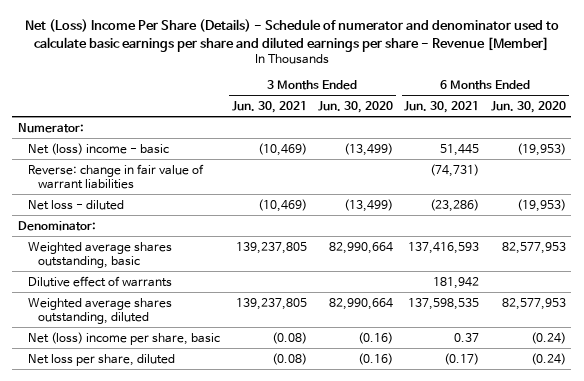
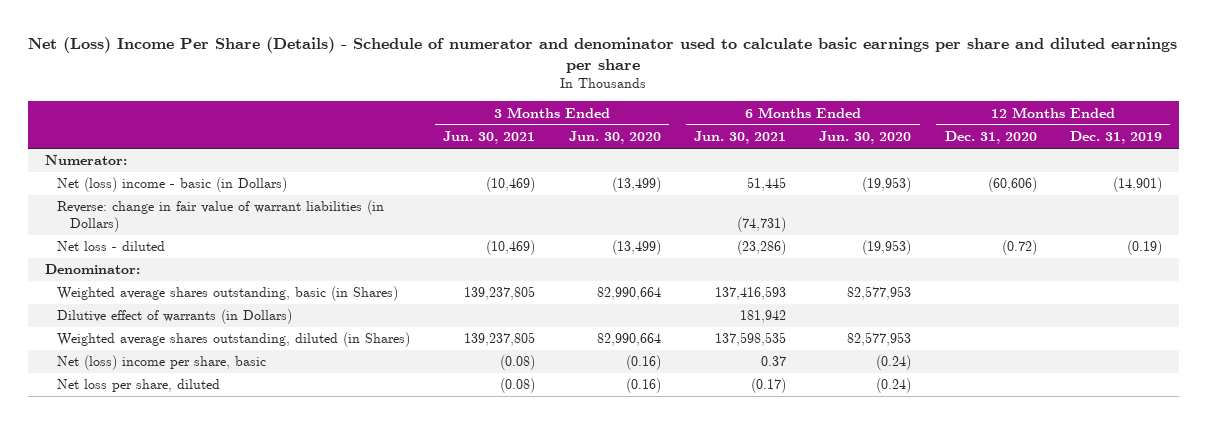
- Net (Loss) Income Per Share (Details) - Schedule of numerator and denominator used to calculate basic earnings per share and diluted earnings per share - Revenue [Member]
+ Net (Loss) Income Per Share (Details) - Schedule of numerator and denominator used to calculate basic earnings per share and diluted earnings per share
- | 3 Months Ended Jun. 30, 2021 | 3 Months Ended Jun. 30, 2020 | 6 Months Ended Jun. 30, 2021 | 6 Months Ended Jun. 30, 2020
+ | 3 Months Ended Jun. 30, 2021 | 3 Months Ended Jun. 30, 2020 | 6 Months Ended Jun. 30, 2021 | 6 Months Ended Jun. 30, 2020 | 12 Months Ended Dec. 31, 2020 | 12 Months Ended Dec. 31, 2019
- Net (loss) income - basic | (10,469) | (13,499) | 51,445 | (19,953)
- Reverse: change in fair value of warrant liabilities | | | (74,731) |
+ Net (loss) income - basic (in Dollars) | (10,469) | (13,499) | 51,445 | (19,953) | (60,606) | (14,901)
+ Reverse: change in fair value of warrant liabilities (in Dollars) | | | (74,731) | | |
- Weighted average shares outstanding, basic | 139,237,805 | 82,990,664 | 137,416,593 | 82,577,953
- Dilutive effect of warrants | | | 181,942 |
- Weighted average shares outstanding, diluted | 139,237,805 | 82,990,664 | 137,598,535 | 82,577,953
+ Weighted average shares outstanding, basic (in Shares) | 139,237,805 | 82,990,664 | 137,416,593 | 82,577,953 | |
+ Dilutive effect of warrants (in Dollars) | | | 181,942 | | |
+ Weighted average shares outstanding, diluted (in Shares) | 139,237,805 | 82,990,664 | 137,598,535 | 82,577,953 | |

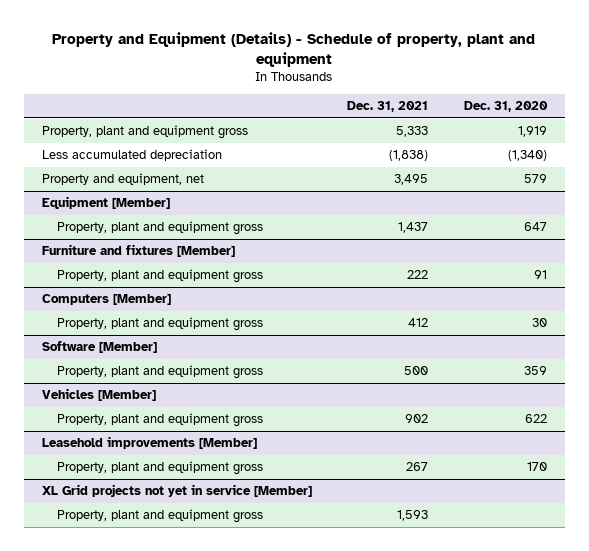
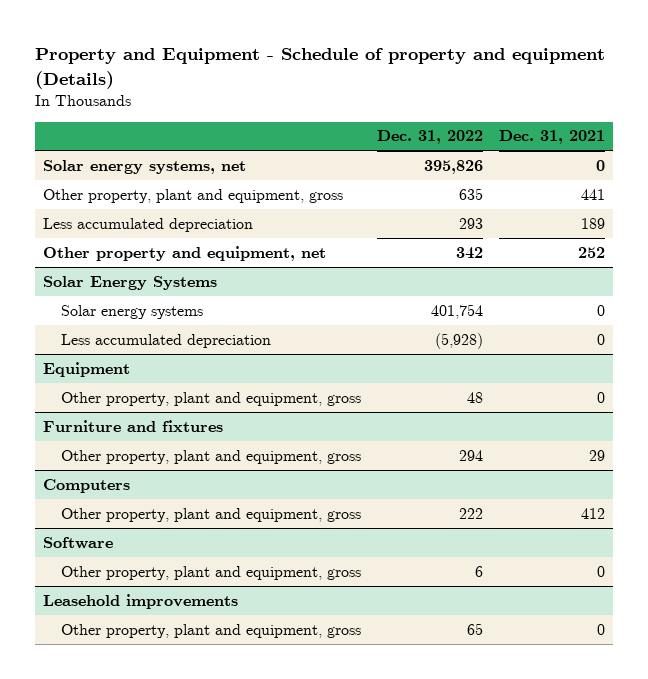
- Property and Equipment (Details) - Schedule of property, plant and equipment
+ Property and Equipment - Schedule of property and equipment (Details)
- | Dec. 31, 2021 | Dec. 31, 2020
+ | Dec. 31, 2022 | Dec. 31, 2021
- Property, plant and equipment gross | 5,333 | 1,919
- Less accumulated depreciation | (1,838) | (1,340)
- Property and equipment, net | 3,495 | 579
- Equipment [Member]
- Property, plant and equipment gross | 1,437 | 647
- Furniture and fixtures [Member]
- Property, plant and equipment gross | 222 | 91
- Computers [Member]
- Property, plant and equipment gross | 412 | 30
- Software [Member]
- Property, plant and equipment gross | 500 | 359
- Vehicles [Member]
- Property, plant and equipment gross | 902 | 622
- Leasehold improvements [Member]
- Property, plant and equipment gross | 267 | 170
- XL Grid projects not yet in service [Member]
- Property, plant and equipment gross | 1,593 |
+ Solar energy systems, net | 395,826 | 0
+ Other property, plant and equipment, gross | 635 | 441
+ Less accumulated depreciation | 293 | 189
+ Other property and equipment, net | 342 | 252
+ Solar Energy Systems
+ Solar energy systems | 401,754 | 0
+ Less accumulated depreciation | (5,928) | 0
+ Equipment
+ Other property, plant and equipment, gross | 48 | 0
+ Furniture and fixtures
+ Other property, plant and equipment, gross | 294 | 29
+ Computers
+ Other property, plant and equipment, gross | 222 | 412
+ Software
+ Other property, plant and equipment, gross | 6 | 0
+ Leasehold improvements
+ Other property, plant and equipment, gross | 65 | 0

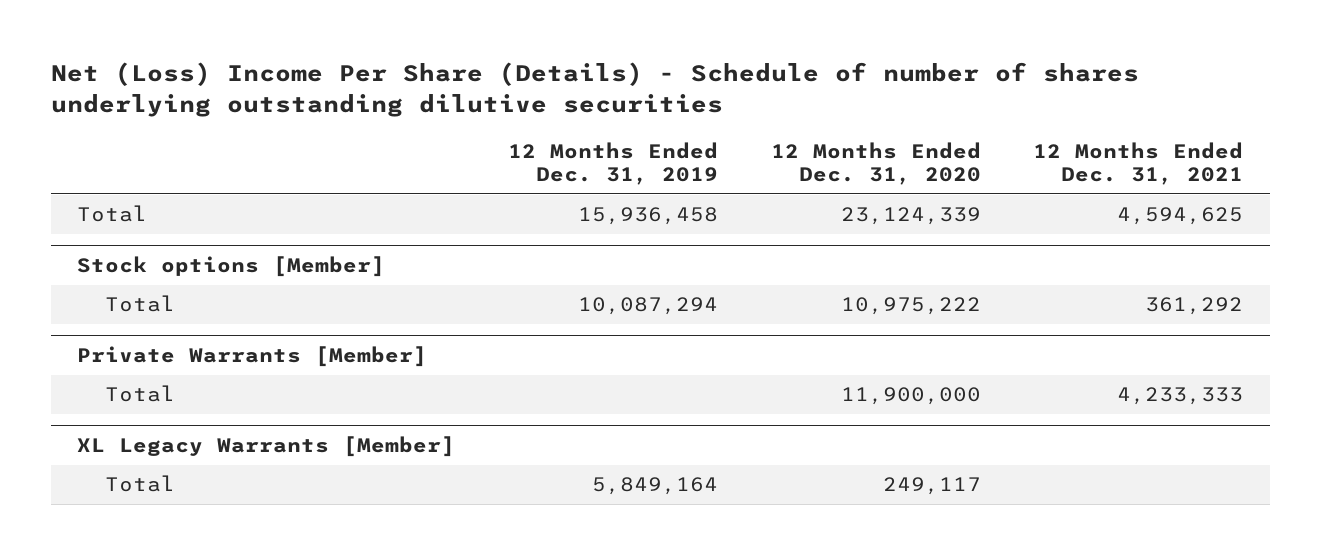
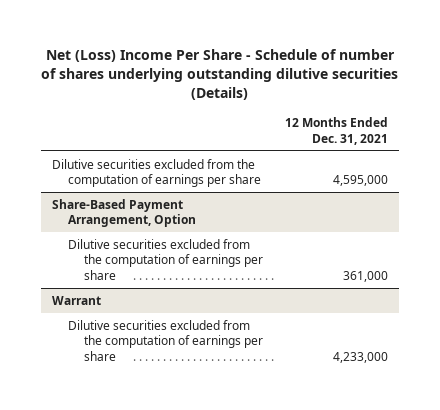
- Net (Loss) Income Per Share (Details) - Schedule of number of shares underlying outstanding dilutive securities
+ Net (Loss) Income Per Share - Schedule of number of shares underlying outstanding dilutive securities (Details)
- | 12 Months Ended Dec. 31, 2019 | 12 Months Ended Dec. 31, 2020 | 12 Months Ended Dec. 31, 2021
+ | 12 Months Ended Dec. 31, 2021
- Total | 15,936,458 | 23,124,339 | 4,594,625
- Stock options [Member]
- Total | 10,087,294 | 10,975,222 | 361,292
- Private Warrants [Member]
- Total | | 11,900,000 | 4,233,333
- XL Legacy Warrants [Member]
- Total | 5,849,164 | 249,117 |
+ Dilutive securities excluded from the computation of earnings per share | 4,595,000
+ Share-Based Payment Arrangement, Option
+ Dilutive securities excluded from the computation of earnings per share | 361,000
+ Warrant
+ Dilutive securities excluded from the computation of earnings per share | 4,233,000

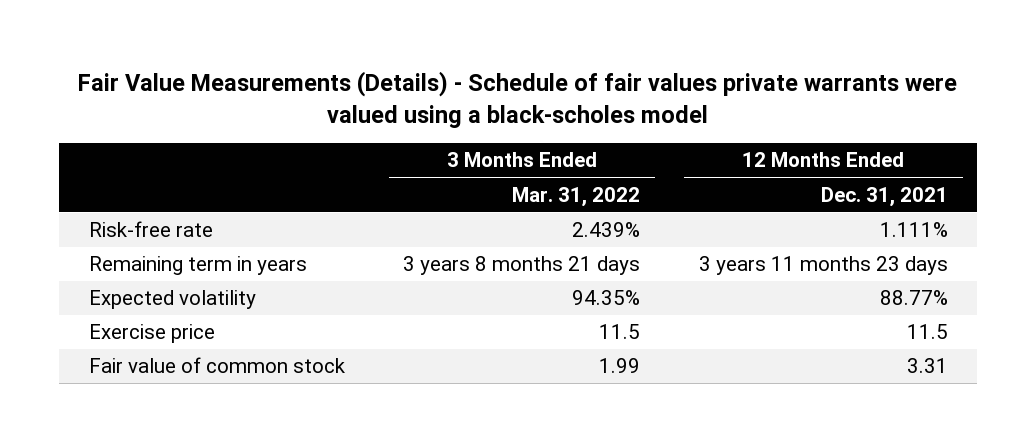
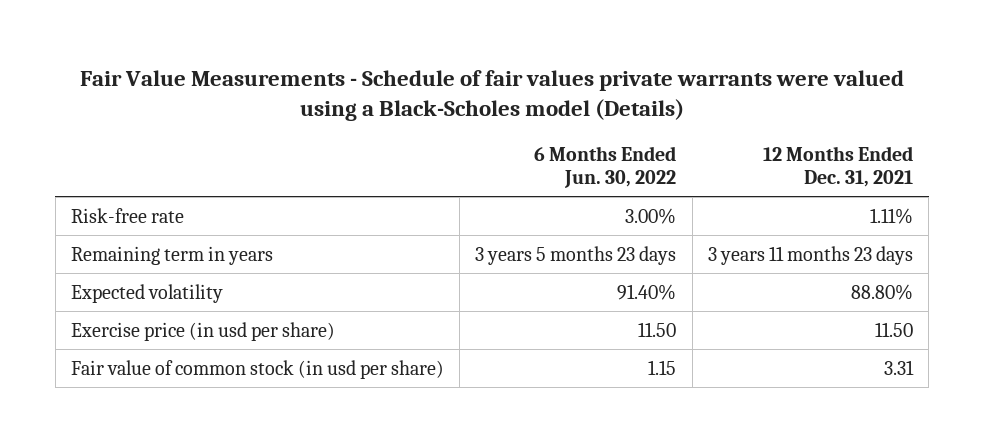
- Fair Value Measurements (Details) - Schedule of fair values private warrants were valued using a black-scholes model
+ Fair Value Measurements - Schedule of fair values private warrants were valued using a Black-Scholes model (Details)
- | 3 Months Ended Mar. 31, 2022 | 12 Months Ended Dec. 31, 2021
+ | 6 Months Ended Jun. 30, 2022 | 12 Months Ended Dec. 31, 2021
- Risk-free rate | 2.439% | 1.111%
+ Risk-free rate | 3.00% | 1.11%
- Expected volatility | 94.35% | 88.77%
- Exercise price | 11.5 | 11.5
- Fair value of common stock | 1.99 | 3.31
+ Expected volatility | 91.40% | 88.80%
+ Exercise price (in usd per share) | 11.50 | 11.50
+ Fair value of common stock (in usd per share) | 1.15 | 3.31

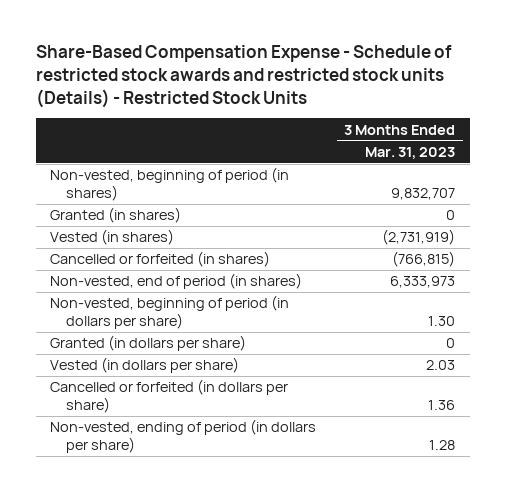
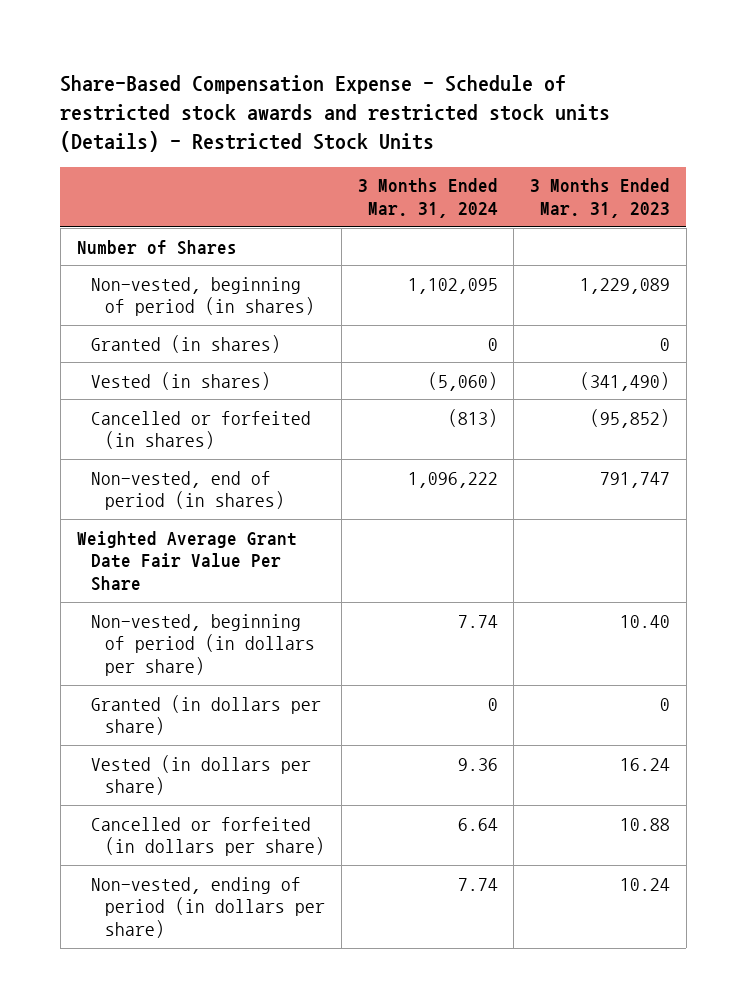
- | 3 Months Ended Mar. 31, 2023
+ | 3 Months Ended Mar. 31, 2024 | 3 Months Ended Mar. 31, 2023
- Non-vested, beginning of period (in shares) | 9,832,707
+ Number of Shares
+ Non-vested, beginning of period (in shares) | 1,102,095 | 1,229,089
- Vested (in shares) | (2,731,919)
- Cancelled or forfeited (in shares) | (766,815)
- Non-vested, end of period (in shares) | 6,333,973
- Non-vested, beginning of period (in dollars per share) | 1.30
+ Vested (in shares) | (5,060) | (341,490)
+ Cancelled or forfeited (in shares) | (813) | (95,852)
+ Non-vested, end of period (in shares) | 1,096,222 | 791,747
+ Weighted Average Grant Date Fair Value Per Share
+ Non-vested, beginning of period (in dollars per share) | 7.74 | 10.40
- Vested (in dollars per share) | 2.03
- Cancelled or forfeited (in dollars per share) | 1.36
- Non-vested, ending of period (in dollars per share) | 1.28
+ Vested (in dollars per share) | 9.36 | 16.24
+ Cancelled or forfeited (in dollars per share) | 6.64 | 10.88
+ Non-vested, ending of period (in dollars per share) | 7.74 | 10.24

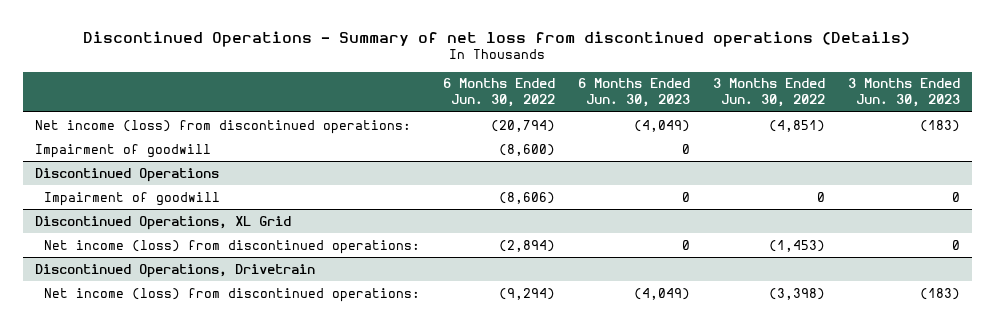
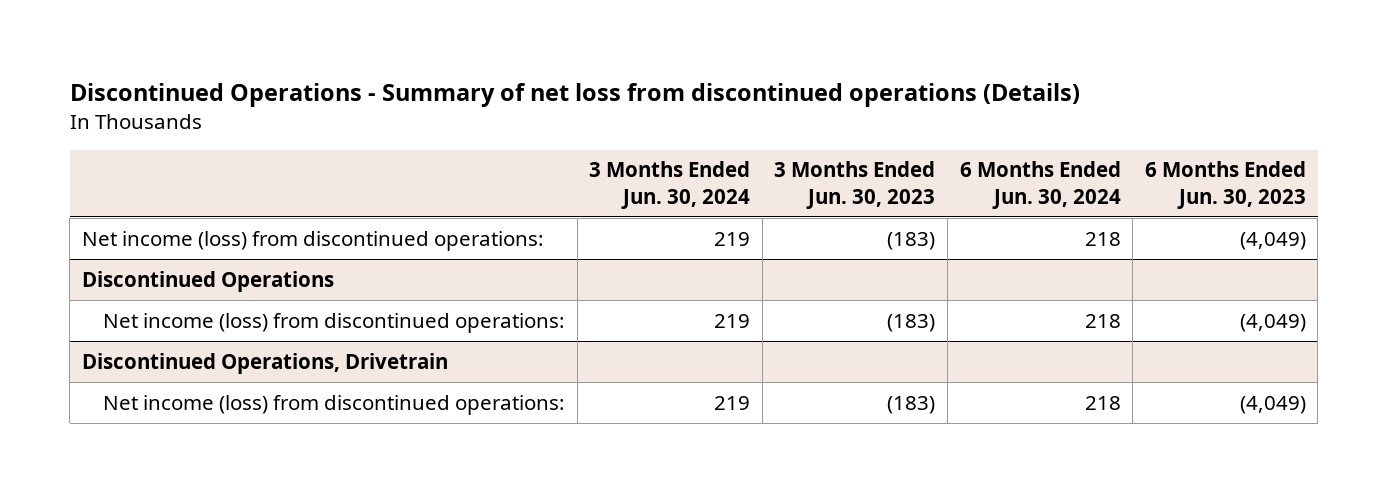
- | 6 Months Ended Jun. 30, 2022 | 6 Months Ended Jun. 30, 2023 | 3 Months Ended Jun. 30, 2022 | 3 Months Ended Jun. 30, 2023
+ | 3 Months Ended Jun. 30, 2024 | 3 Months Ended Jun. 30, 2023 | 6 Months Ended Jun. 30, 2024 | 6 Months Ended Jun. 30, 2023
- Impairment of goodwill | (8,600) | 0 | |
@ Discontinued Operations
- Impairment of goodwill | (8,606) | 0 | 0 | 0
- Discontinued Operations, XL Grid
- Net income (loss) from discontinued operations: | (2,894) | 0 | (1,453) | 0
@ Discontinued Operations
+ Net income (loss) from discontinued operations: | 219 | (183) | 218 | (4,049)

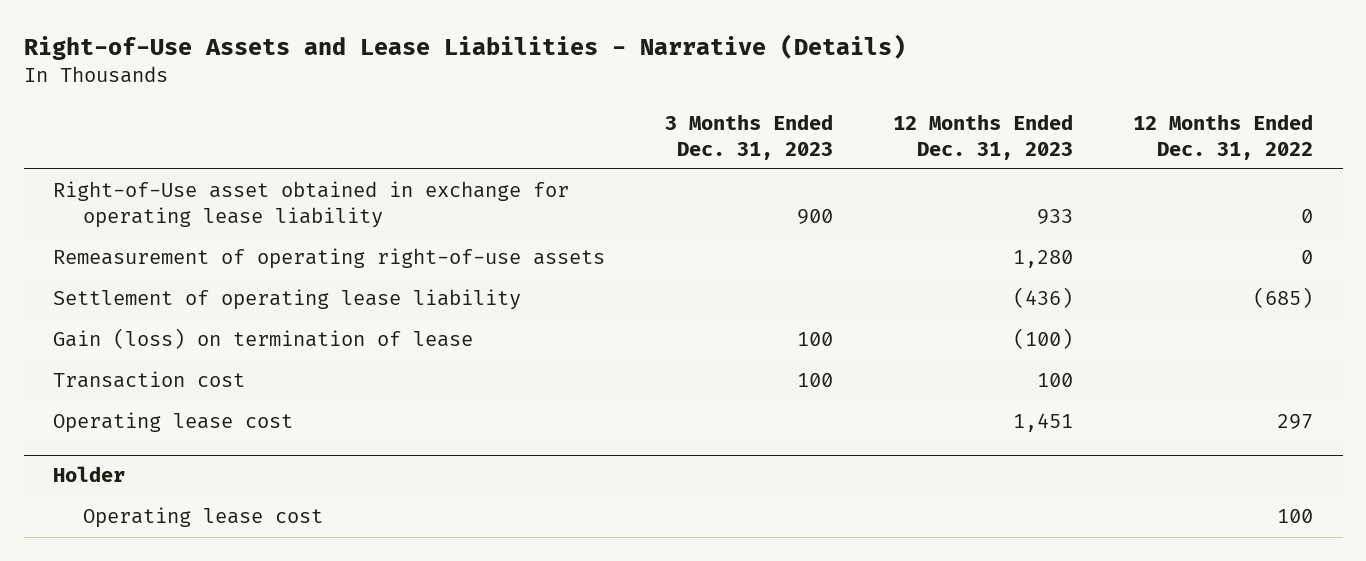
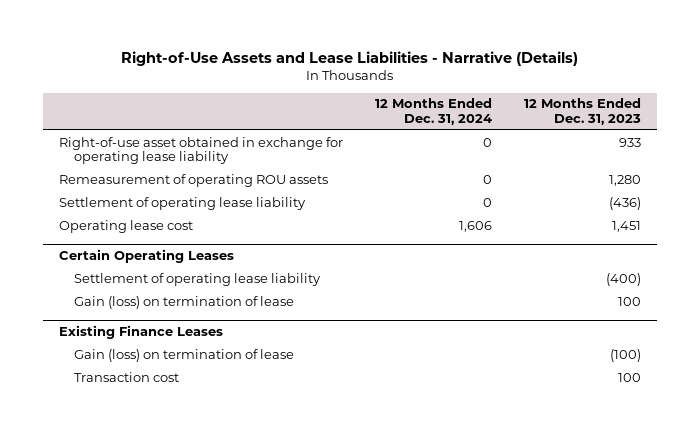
- | 3 Months Ended Dec. 31, 2023 | 12 Months Ended Dec. 31, 2023 | 12 Months Ended Dec. 31, 2022
+ | 12 Months Ended Dec. 31, 2024 | 12 Months Ended Dec. 31, 2023
- Right-of-Use asset obtained in exchange for operating lease liability | 900 | 933 | 0
- Remeasurement of operating right-of-use assets | | 1,280 | 0
+ Right-of-use asset obtained in exchange for operating lease liability | 0 | 933
+ Remeasurement of operating ROU assets | 0 | 1,280
moved up: Operating lease cost | 1,606 | 1,451
+ Certain Operating Leases
+ Settlement of operating lease liability | | (400)
+ Gain (loss) on termination of lease | | 100
+ Existing Finance Leases
- Holder
- Operating lease cost | | | 100

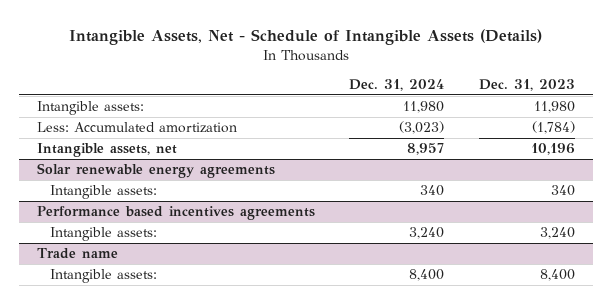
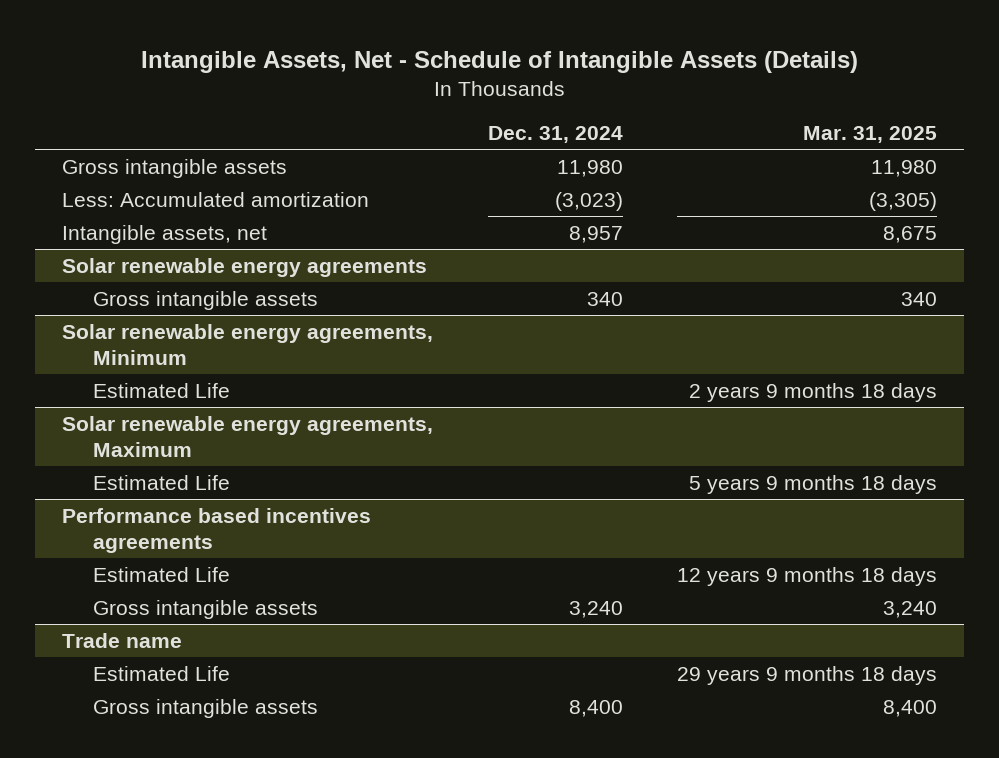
- | Dec. 31, 2024 | Dec. 31, 2023
+ | Dec. 31, 2024 | Mar. 31, 2025
- Intangible assets: | 11,980 | 11,980
+ Gross intangible assets | 11,980 | 11,980
@ Solar renewable energy agreements
- Intangible assets: | 340 | 340
+ Gross intangible assets | 340 | 340
+ Solar renewable energy agreements, Minimum
+ Estimated Life | | 2 years 9 months 18 days
+ Solar renewable energy agreements, Maximum
+ Estimated Life | | 5 years 9 months 18 days
@ Performance based incentives agreements
- Intangible assets: | 3,240 | 3,240
+ Estimated Life | | 12 years 9 months 18 days
+ Gross intangible assets | 3,240 | 3,240
@ Trade name
- Intangible assets: | 8,400 | 8,400
+ Estimated Life | | 29 years 9 months 18 days
+ Gross intangible assets | 8,400 | 8,400

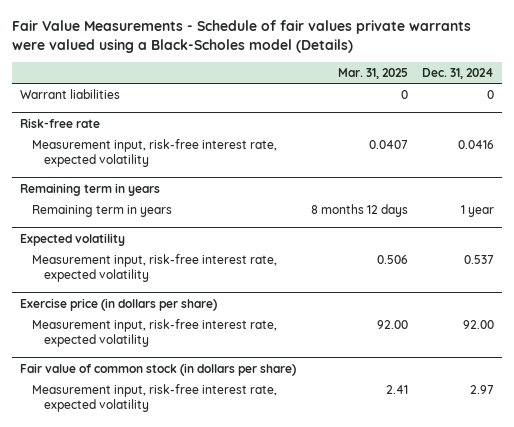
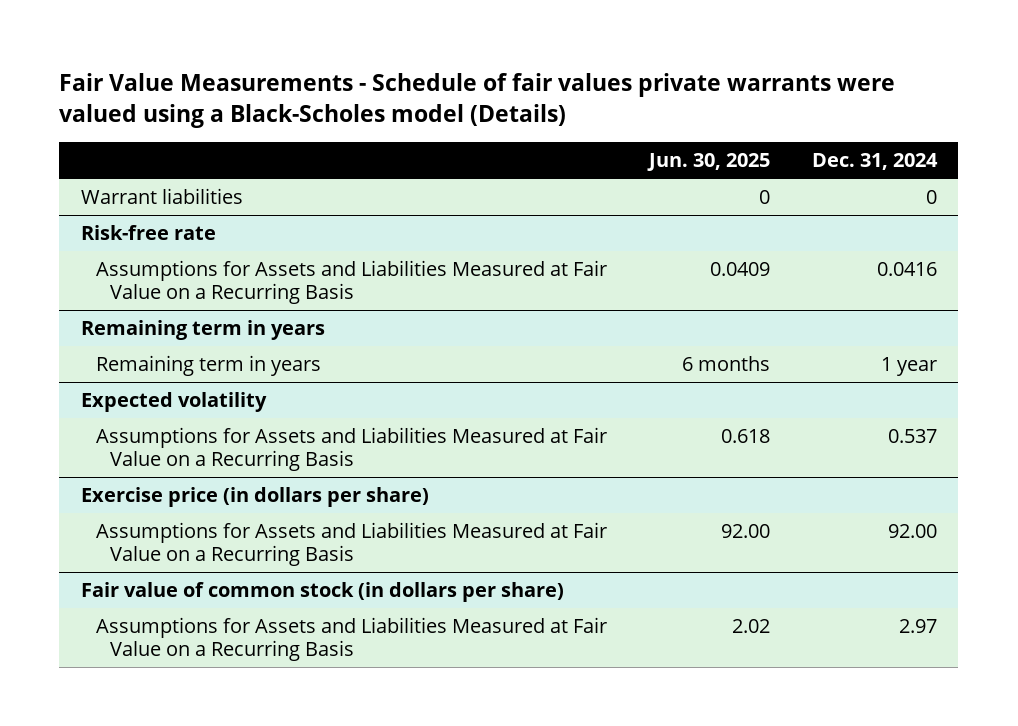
- | Mar. 31, 2025 | Dec. 31, 2024
+ | Jun. 30, 2025 | Dec. 31, 2024
@ Risk-free rate
- Measurement input, risk-free interest rate, expected volatility | 0.0407 | 0.0416
+ Assumptions for Assets and Liabilities Measured at Fair Value on a Recurring Basis | 0.0409 | 0.0416
@ Expected volatility
- Measurement input, risk-free interest rate, expected volatility | 0.506 | 0.537
+ Assumptions for Assets and Liabilities Measured at Fair Value on a Recurring Basis | 0.618 | 0.537
@ Exercise price (in dollars per share)
- Measurement input, risk-free interest rate, expected volatility | 92.00 | 92.00
+ Assumptions for Assets and Liabilities Measured at Fair Value on a Recurring Basis | 92.00 | 92.00
@ Fair value of common stock (in dollars per share)
- Measurement input, risk-free interest rate, expected volatility | 2.41 | 2.97
+ Assumptions for Assets and Liabilities Measured at Fair Value on a Recurring Basis | 2.02 | 2.97

